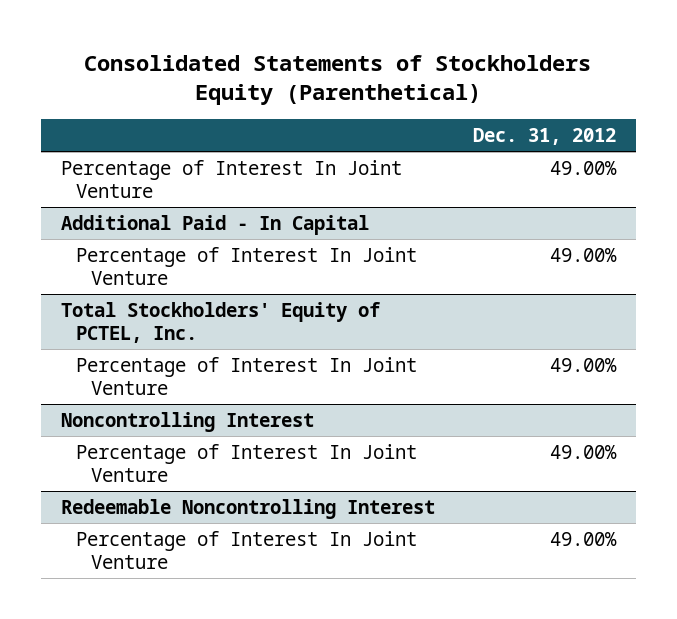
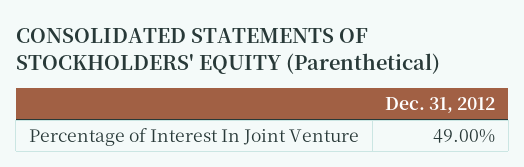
- Consolidated Statements of Stockholders Equity (Parenthetical)
+ CONSOLIDATED STATEMENTS OF STOCKHOLDERS' EQUITY (Parenthetical)
- Additional Paid - In Capital
- Percentage of Interest In Joint Venture | 49.00%
- Total Stockholders' Equity of PCTEL, Inc.
- Percentage of Interest In Joint Venture | 49.00%
- Noncontrolling Interest
- Percentage of Interest In Joint Venture | 49.00%
- Redeemable Noncontrolling Interest
- Percentage of Interest In Joint Venture | 49.00%

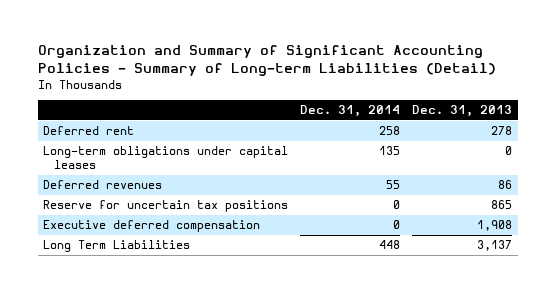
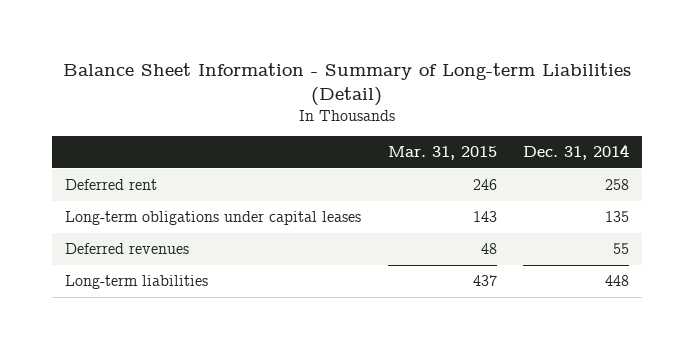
- Organization and Summary of Significant Accounting Policies - Summary of Long-term Liabilities (Detail)
+ Balance Sheet Information - Summary of Long-term Liabilities (Detail)
- | Dec. 31, 2014 | Dec. 31, 2013
+ | Mar. 31, 2015 | Dec. 31, 2014
- Reserve for uncertain tax positions | 0 | 865
- Executive deferred compensation | 0 | 1,908
- Long Term Liabilities | 448 | 3,137
+ Long-term liabilities | 437 | 448

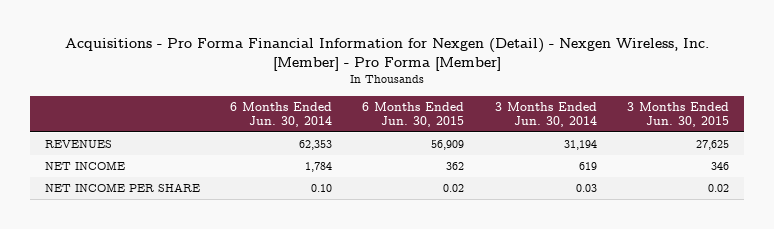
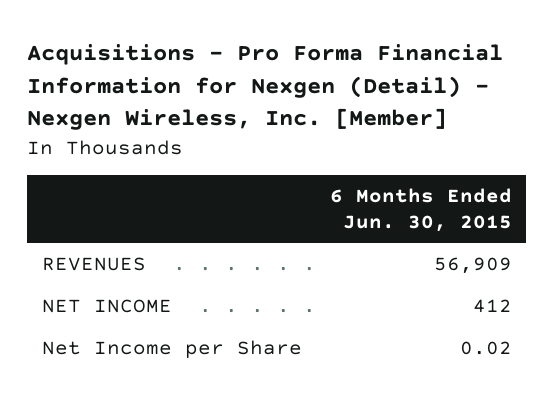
- Acquisitions - Pro Forma Financial Information for Nexgen (Detail) - Nexgen Wireless, Inc. [Member] - Pro Forma [Member]
+ Acquisitions - Pro Forma Financial Information for Nexgen (Detail) - Nexgen Wireless, Inc. [Member]
- | 6 Months Ended Jun. 30, 2014 | 6 Months Ended Jun. 30, 2015 | 3 Months Ended Jun. 30, 2014 | 3 Months Ended Jun. 30, 2015
+ | 6 Months Ended Jun. 30, 2015
- NET INCOME | 1,784 | 362 | 619 | 346
- NET INCOME PER SHARE | 0.10 | 0.02 | 0.03 | 0.02
+ NET INCOME | 412
+ Net Income per Share | 0.02

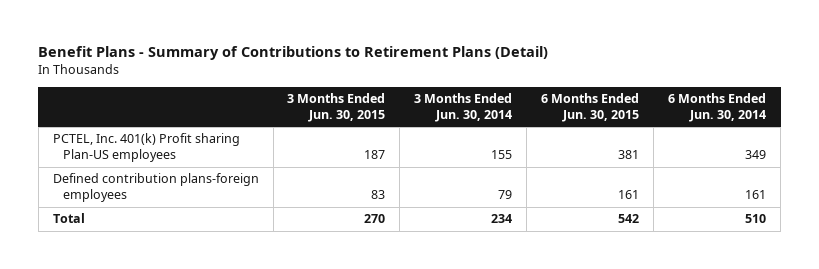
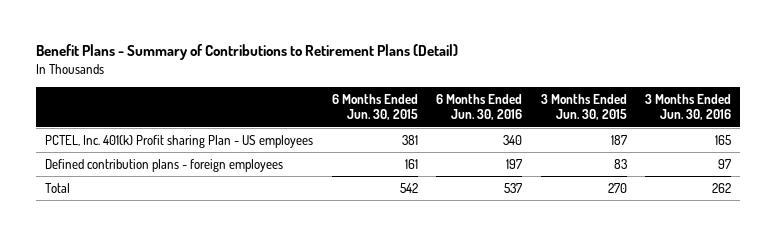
- | 3 Months Ended Jun. 30, 2015 | 3 Months Ended Jun. 30, 2014 | 6 Months Ended Jun. 30, 2015 | 6 Months Ended Jun. 30, 2014
+ | 6 Months Ended Jun. 30, 2015 | 6 Months Ended Jun. 30, 2016 | 3 Months Ended Jun. 30, 2015 | 3 Months Ended Jun. 30, 2016
- PCTEL, Inc. 401(k) Profit sharing Plan-US employees | 187 | 155 | 381 | 349
- Defined contribution plans-foreign employees | 83 | 79 | 161 | 161
+ PCTEL, Inc. 401(k) Profit sharing Plan - US employees | 381 | 340 | 187 | 165
+ Defined contribution plans - foreign employees | 161 | 197 | 83 | 97

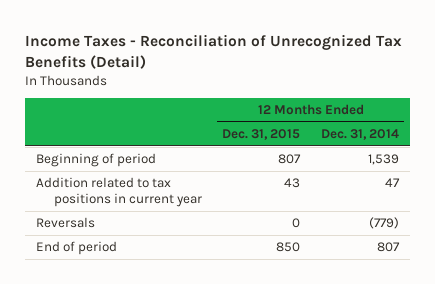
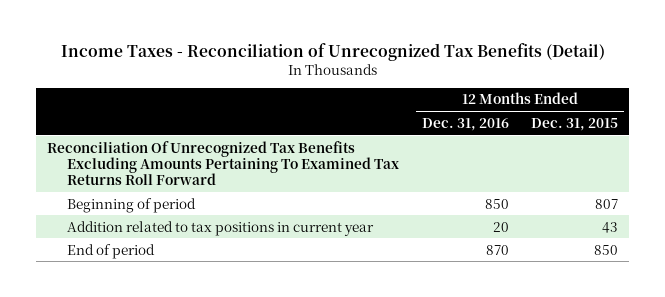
- | 12 Months Ended Dec. 31, 2015 | 12 Months Ended Dec. 31, 2014
+ | 12 Months Ended Dec. 31, 2016 | 12 Months Ended Dec. 31, 2015
+ Reconciliation Of Unrecognized Tax Benefits Excluding Amounts Pertaining To Examined Tax Returns Roll Forward
- Reversals | 0 | (779)

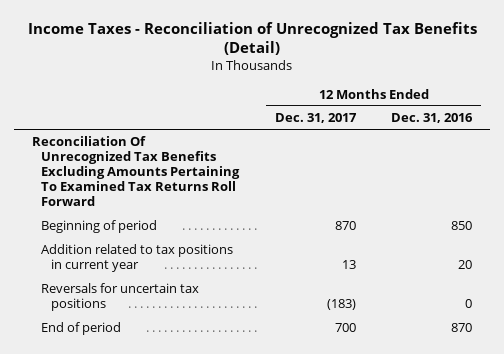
- | 12 Months Ended Dec. 31, 2016 | 12 Months Ended Dec. 31, 2015
+ | 12 Months Ended Dec. 31, 2017 | 12 Months Ended Dec. 31, 2016
+ Reversals for uncertain tax positions | (183) | 0

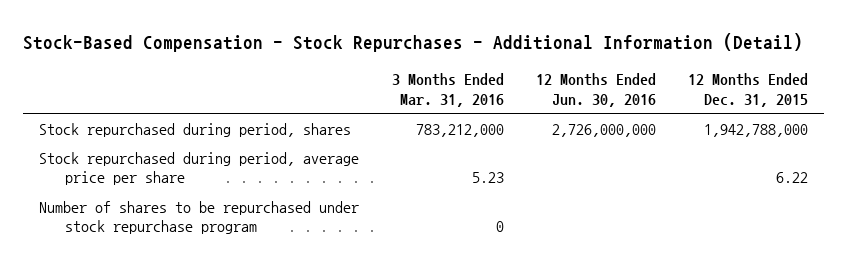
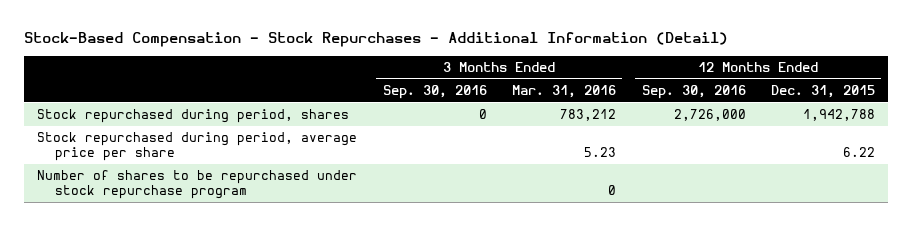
- | 3 Months Ended Mar. 31, 2016 | 12 Months Ended Jun. 30, 2016 | 12 Months Ended Dec. 31, 2015
+ | 3 Months Ended Sep. 30, 2016 | 3 Months Ended Mar. 31, 2016 | 12 Months Ended Sep. 30, 2016 | 12 Months Ended Dec. 31, 2015
- Stock repurchased during period, shares | 783,212,000 | 2,726,000,000 | 1,942,788,000
+ Stock repurchased during period, shares | 0 | 783,212 | 2,726,000 | 1,942,788

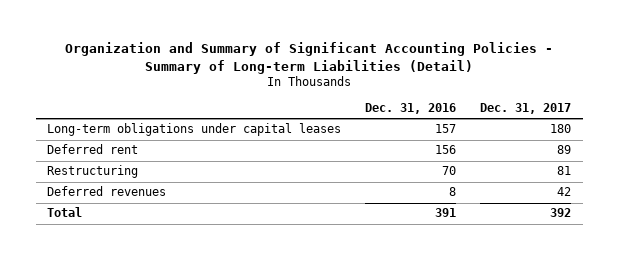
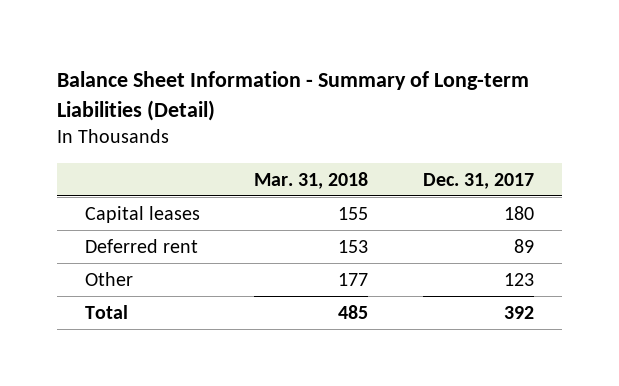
- Organization and Summary of Significant Accounting Policies - Summary of Long-term Liabilities (Detail)
+ Balance Sheet Information - Summary of Long-term Liabilities (Detail)
- | Dec. 31, 2016 | Dec. 31, 2017
+ | Mar. 31, 2018 | Dec. 31, 2017
- Long-term obligations under capital leases | 157 | 180
+ Capital leases | 155 | 180
- Restructuring | 70 | 81
- Deferred revenues | 8 | 42
+ Other | 177 | 123

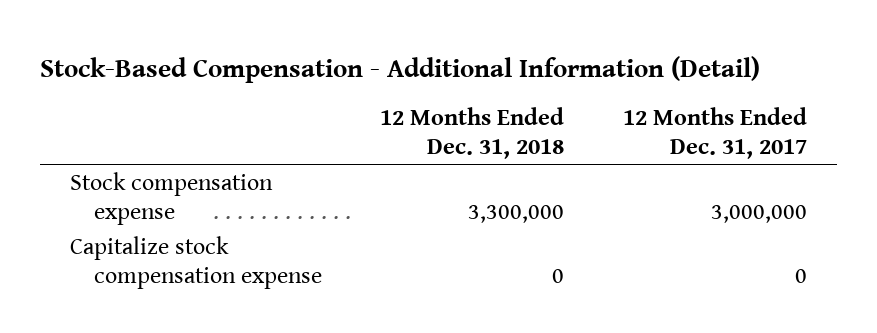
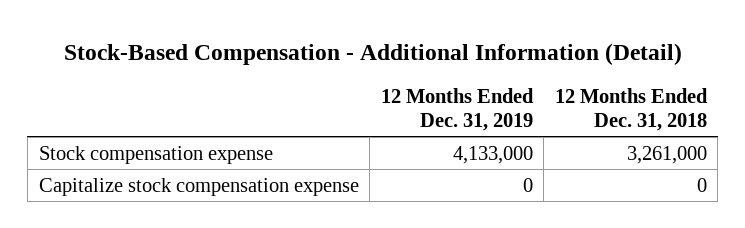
- | 12 Months Ended Dec. 31, 2018 | 12 Months Ended Dec. 31, 2017
+ | 12 Months Ended Dec. 31, 2019 | 12 Months Ended Dec. 31, 2018
- Stock compensation expense | 3,300,000 | 3,000,000
+ Stock compensation expense | 4,133,000 | 3,261,000

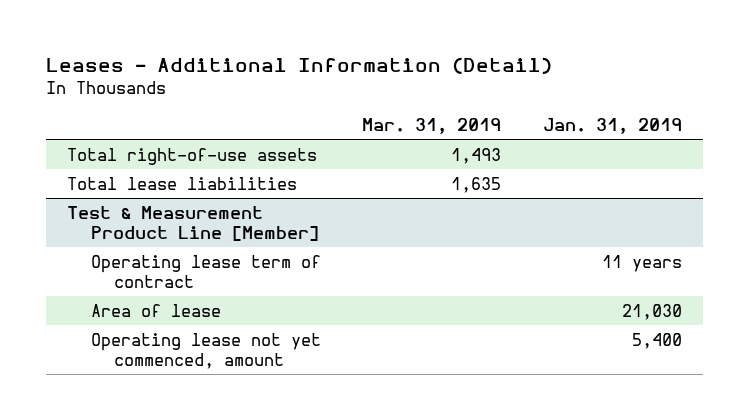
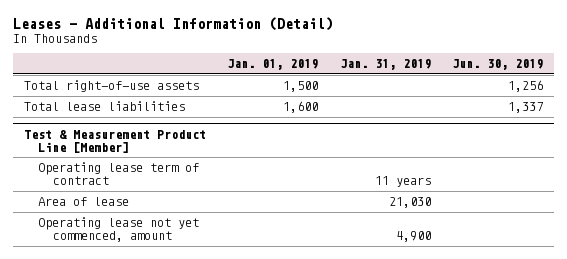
- | Mar. 31, 2019 | Jan. 31, 2019
+ | Jan. 01, 2019 | Jan. 31, 2019 | Jun. 30, 2019
@ Test & Measurement Product Line [Member]
- Operating lease not yet commenced, amount | | 5,400
+ Operating lease not yet commenced, amount | | 4,900 |

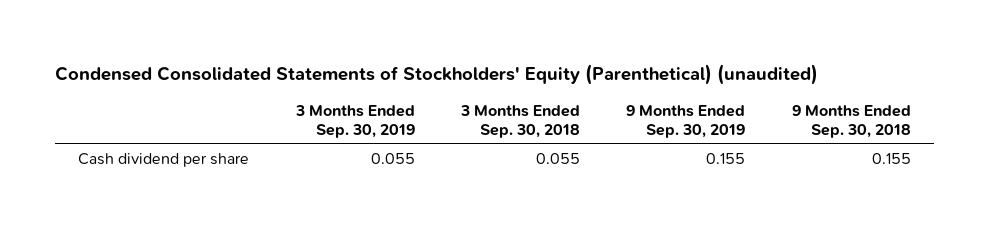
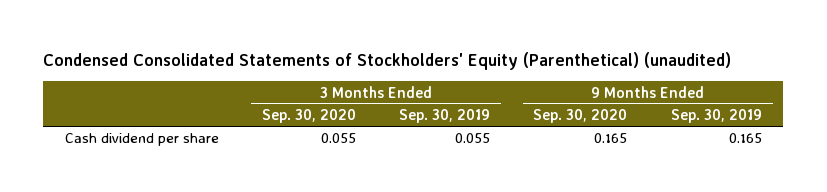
- | 3 Months Ended Sep. 30, 2019 | 3 Months Ended Sep. 30, 2018 | 9 Months Ended Sep. 30, 2019 | 9 Months Ended Sep. 30, 2018
+ | 3 Months Ended Sep. 30, 2020 | 3 Months Ended Sep. 30, 2019 | 9 Months Ended Sep. 30, 2020 | 9 Months Ended Sep. 30, 2019
- Cash dividend per share | 0.055 | 0.055 | 0.155 | 0.155
+ Cash dividend per share | 0.055 | 0.055 | 0.165 | 0.165

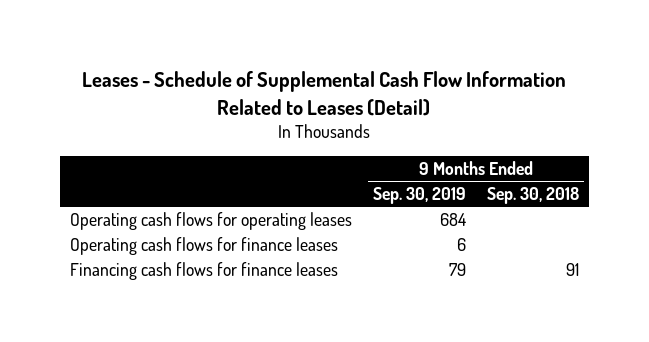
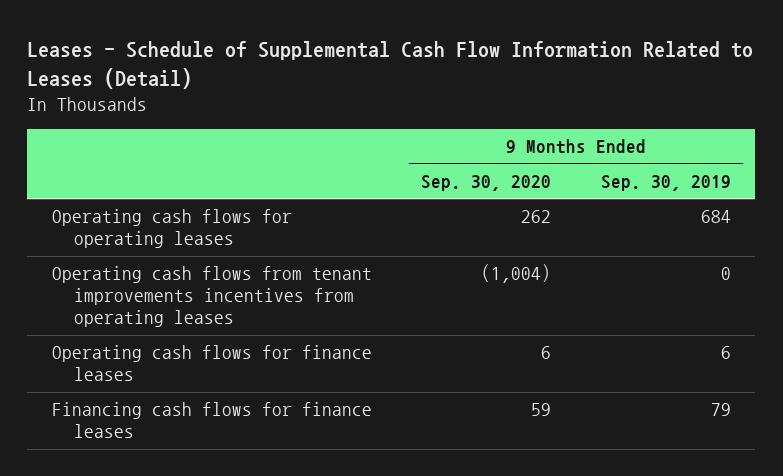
- | 9 Months Ended Sep. 30, 2019 | 9 Months Ended Sep. 30, 2018
+ | 9 Months Ended Sep. 30, 2020 | 9 Months Ended Sep. 30, 2019
+ Operating cash flows from tenant improvements incentives from operating leases | (1,004) | 0

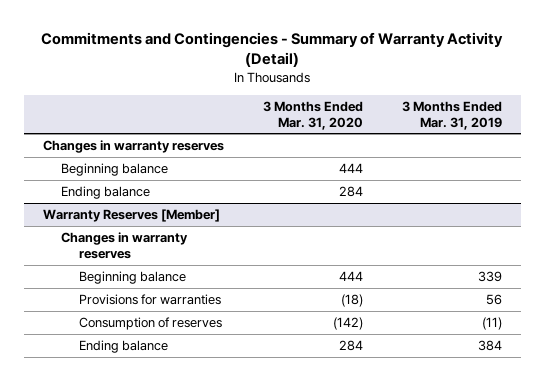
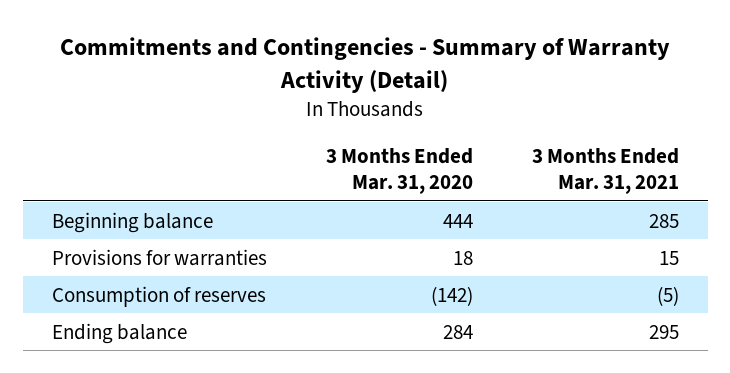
- | 3 Months Ended Mar. 31, 2020 | 3 Months Ended Mar. 31, 2019
+ | 3 Months Ended Mar. 31, 2020 | 3 Months Ended Mar. 31, 2021
- Changes in warranty reserves
- Ending balance | 284 |
- Warranty Reserves [Member]
- Changes in warranty reserves
- Beginning balance | 444 | 339
- Provisions for warranties | (18) | 56
+ Provisions for warranties | 18 | 15

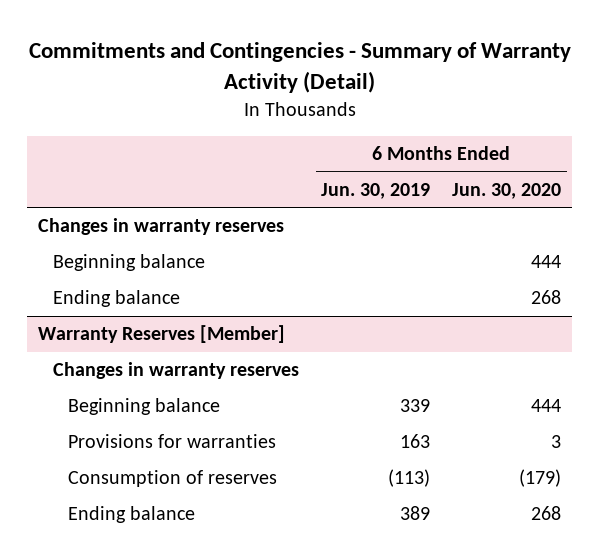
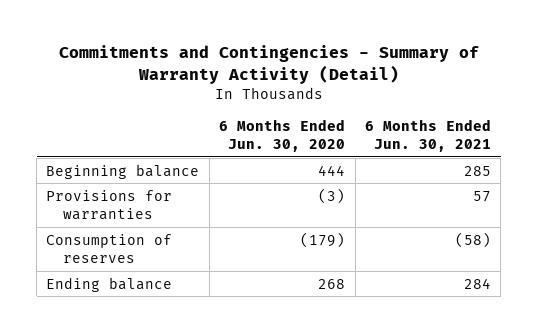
- | 6 Months Ended Jun. 30, 2019 | 6 Months Ended Jun. 30, 2020
+ | 6 Months Ended Jun. 30, 2020 | 6 Months Ended Jun. 30, 2021
- Changes in warranty reserves
- Ending balance | | 268
- Warranty Reserves [Member]
- Changes in warranty reserves
- Beginning balance | 339 | 444
- Provisions for warranties | 163 | 3
+ Provisions for warranties | (3) | 57

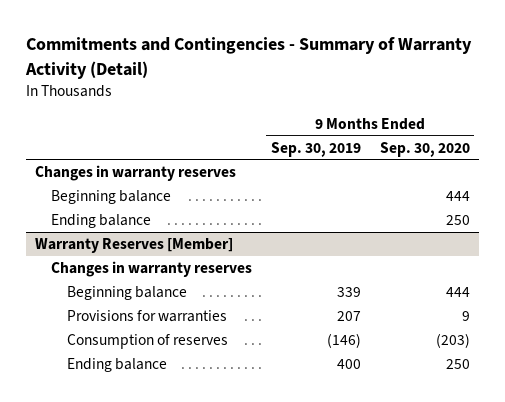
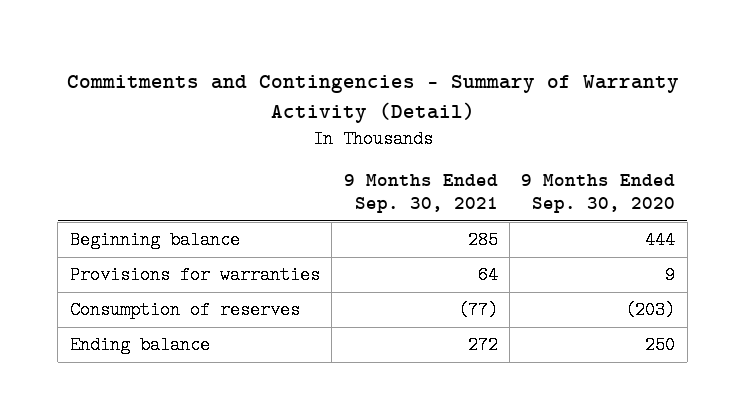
- | 9 Months Ended Sep. 30, 2019 | 9 Months Ended Sep. 30, 2020
+ | 9 Months Ended Sep. 30, 2021 | 9 Months Ended Sep. 30, 2020
- Changes in warranty reserves
- Ending balance | | 250
- Warranty Reserves [Member]
- Changes in warranty reserves
- Beginning balance | 339 | 444

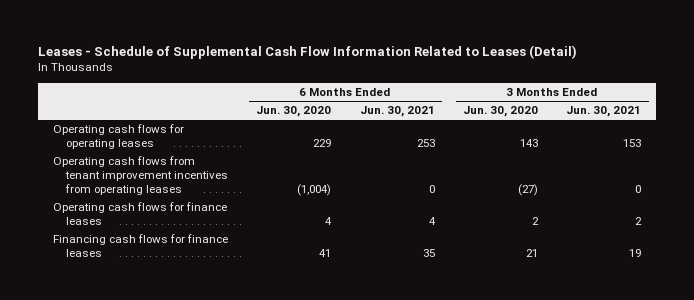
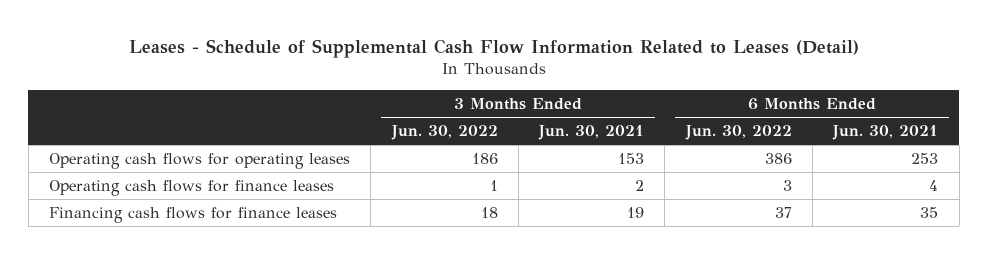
- | 6 Months Ended Jun. 30, 2020 | 6 Months Ended Jun. 30, 2021 | 3 Months Ended Jun. 30, 2020 | 3 Months Ended Jun. 30, 2021
+ | 3 Months Ended Jun. 30, 2022 | 3 Months Ended Jun. 30, 2021 | 6 Months Ended Jun. 30, 2022 | 6 Months Ended Jun. 30, 2021
- Operating cash flows from tenant improvement incentives from operating leases | (1,004) | 0 | (27) | 0

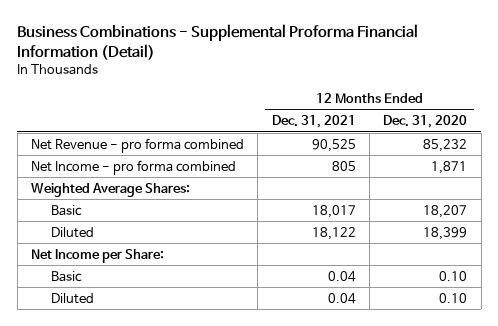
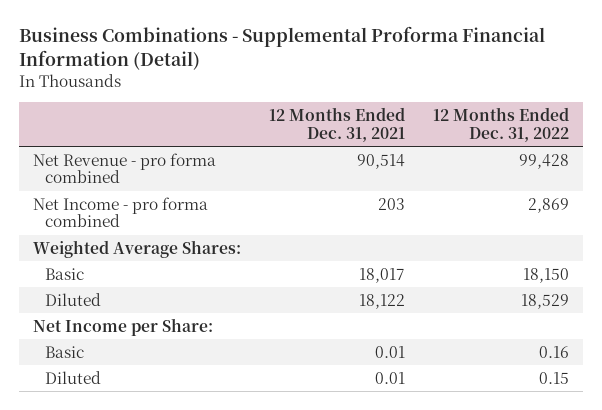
- | 12 Months Ended Dec. 31, 2021 | 12 Months Ended Dec. 31, 2020
+ | 12 Months Ended Dec. 31, 2021 | 12 Months Ended Dec. 31, 2022
- Net Revenue - pro forma combined | 90,525 | 85,232
- Net Income - pro forma combined | 805 | 1,871
+ Net Revenue - pro forma combined | 90,514 | 99,428
+ Net Income - pro forma combined | 203 | 2,869
- Basic | 0.04 | 0.10
- Diluted | 0.04 | 0.10
+ Basic | 0.01 | 0.16
+ Diluted | 0.01 | 0.15

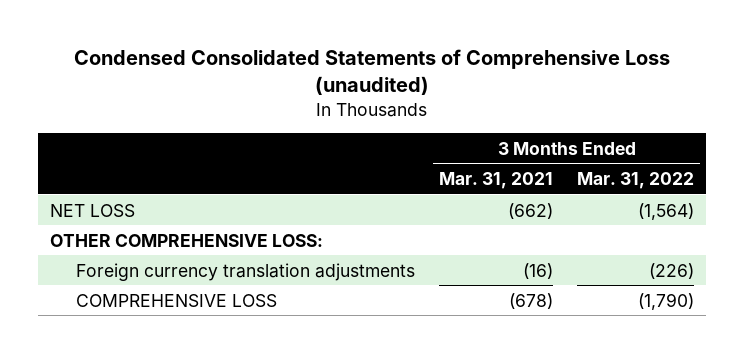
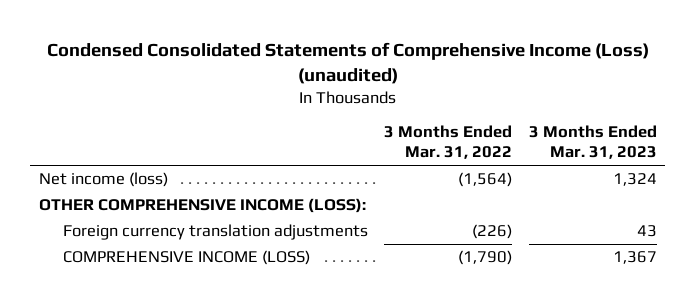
- Condensed Consolidated Statements of Comprehensive Loss (unaudited)
+ Condensed Consolidated Statements of Comprehensive Income (Loss) (unaudited)
- | 3 Months Ended Mar. 31, 2021 | 3 Months Ended Mar. 31, 2022
+ | 3 Months Ended Mar. 31, 2022 | 3 Months Ended Mar. 31, 2023
- NET LOSS | (662) | (1,564)
- OTHER COMPREHENSIVE LOSS:
+ Net income (loss) | (1,564) | 1,324
+ OTHER COMPREHENSIVE INCOME (LOSS):
- COMPREHENSIVE LOSS | (678) | (1,790)
+ COMPREHENSIVE INCOME (LOSS) | (1,790) | 1,367

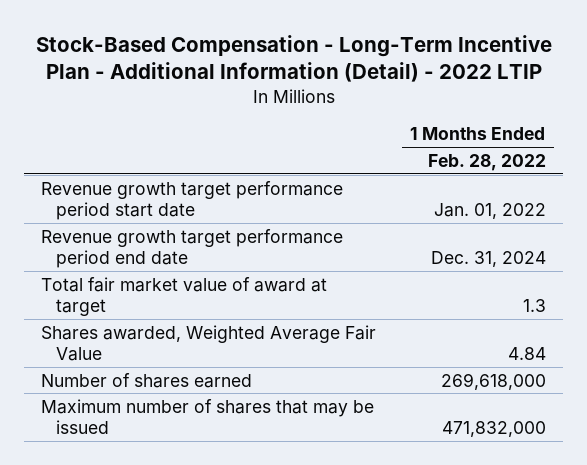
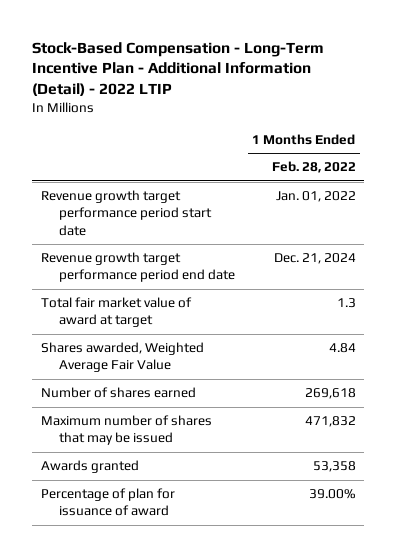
- Revenue growth target performance period end date | Dec. 31, 2024
+ Revenue growth target performance period end date | Dec. 21, 2024
- Number of shares earned | 269,618,000
- Maximum number of shares that may be issued | 471,832,000
+ Number of shares earned | 269,618
+ Maximum number of shares that may be issued | 471,832
+ Awards granted | 53,358
+ Percentage of plan for issuance of award | 39.00%

